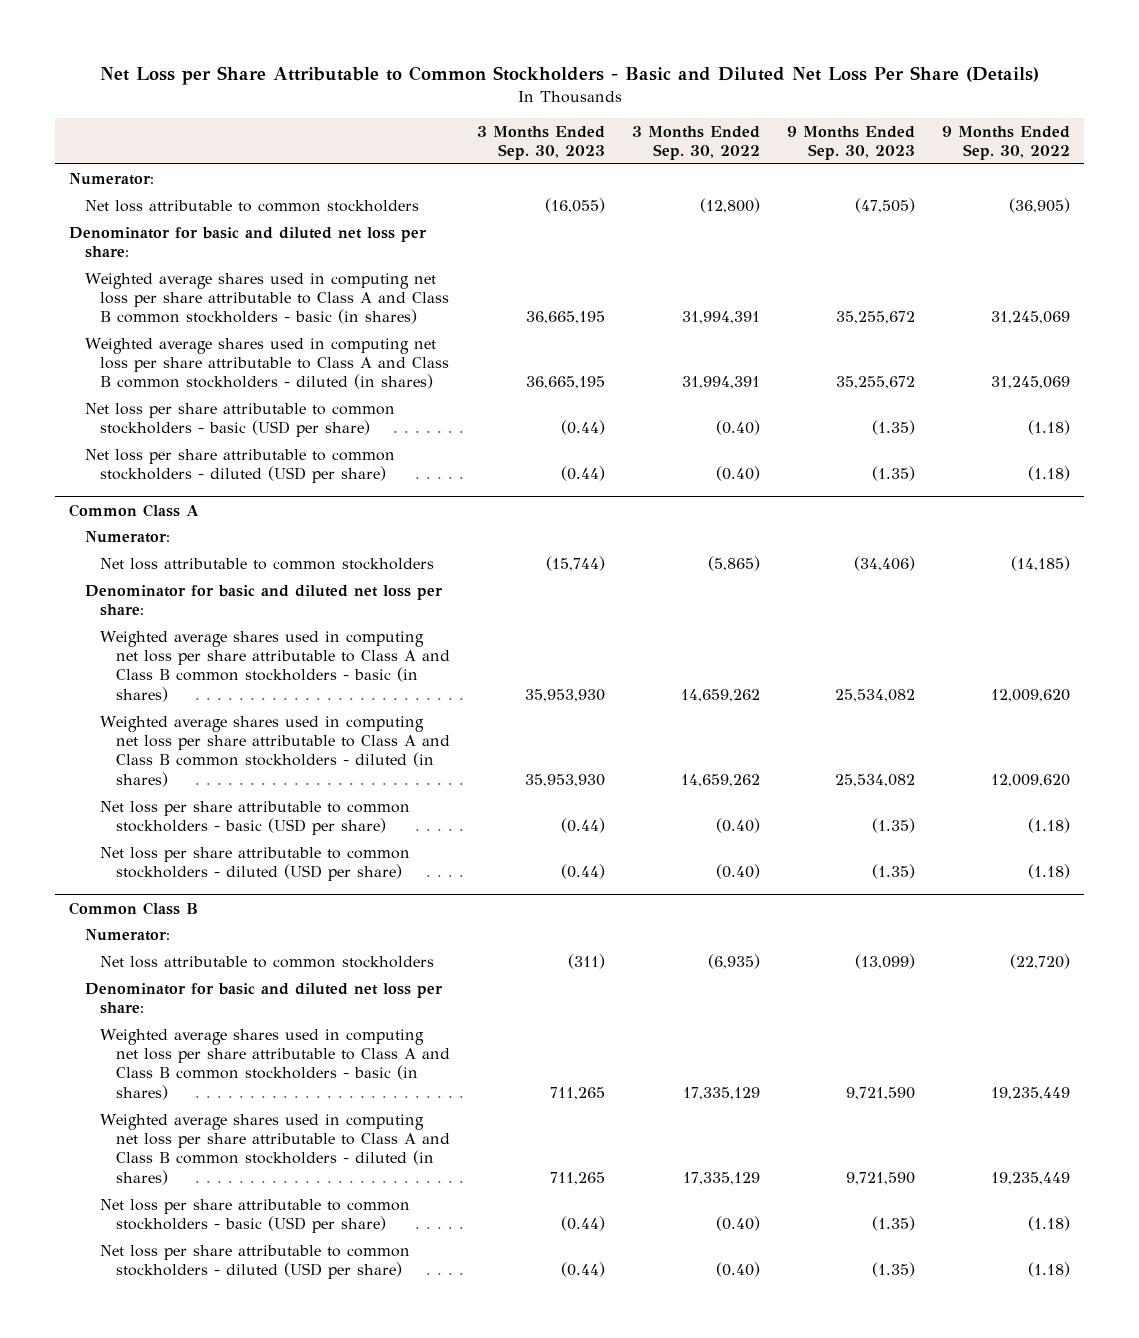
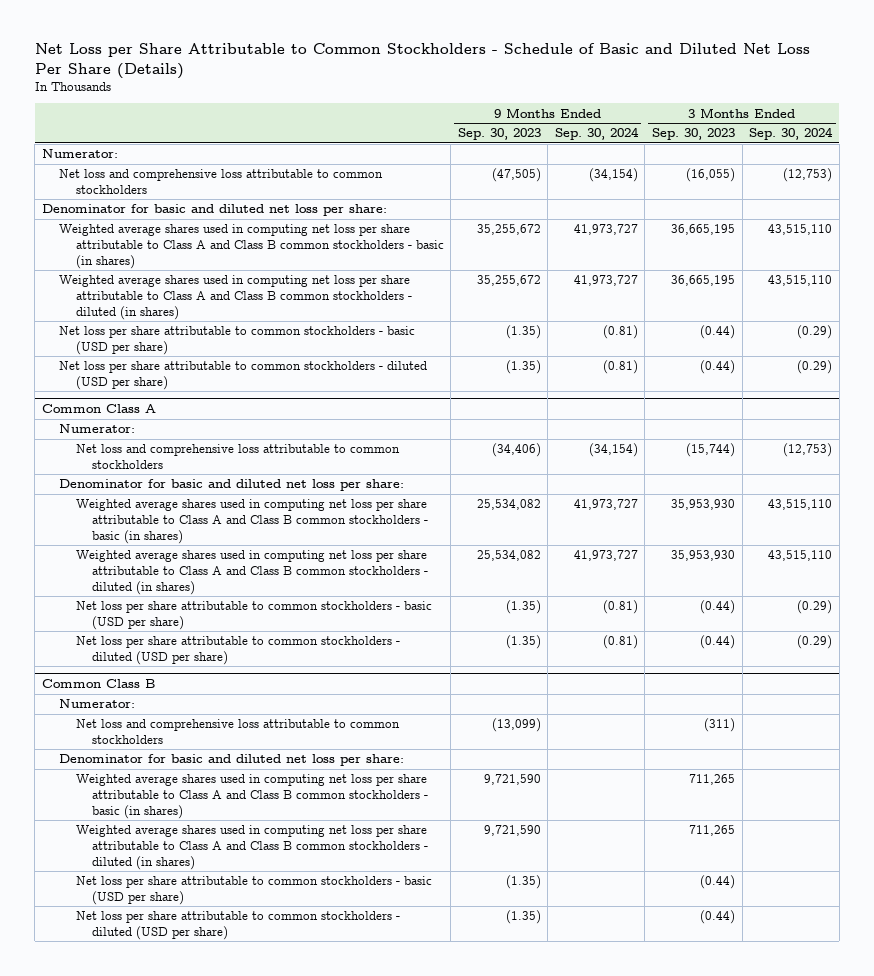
- Net Loss per Share Attributable to Common Stockholders - Basic and Diluted Net Loss Per Share (Details)
+ Net Loss per Share Attributable to Common Stockholders - Schedule of Basic and Diluted Net Loss Per Share (Details)
- | 3 Months Ended Sep. 30, 2023 | 3 Months Ended Sep. 30, 2022 | 9 Months Ended Sep. 30, 2023 | 9 Months Ended Sep. 30, 2022
+ | 9 Months Ended Sep. 30, 2023 | 9 Months Ended Sep. 30, 2024 | 3 Months Ended Sep. 30, 2023 | 3 Months Ended Sep. 30, 2024
- Net loss attributable to common stockholders | (16,055) | (12,800) | (47,505) | (36,905)
+ Net loss and comprehensive loss attributable to common stockholders | (47,505) | (34,154) | (16,055) | (12,753)
@ Common Class A
- Net loss attributable to common stockholders | (15,744) | (5,865) | (34,406) | (14,185)
+ Net loss and comprehensive loss attributable to common stockholders | (34,406) | (34,154) | (15,744) | (12,753)
@ Common Class B
- Net loss attributable to common stockholders | (311) | (6,935) | (13,099) | (22,720)
+ Net loss and comprehensive loss attributable to common stockholders | (13,099) | | (311) |

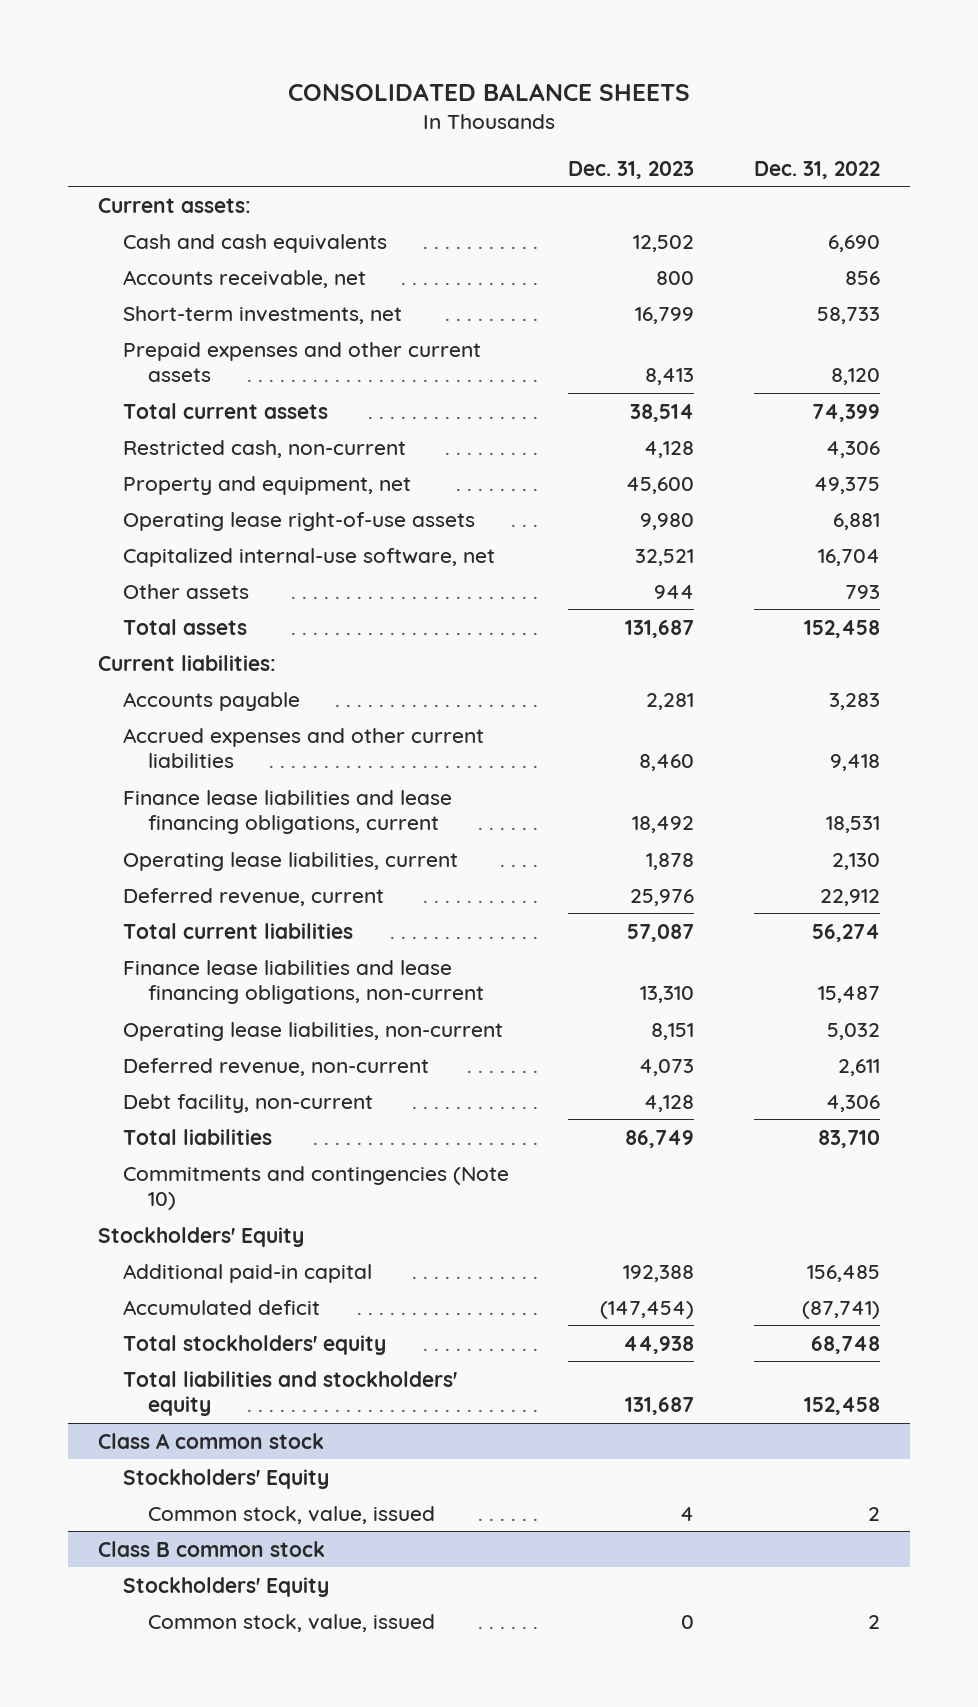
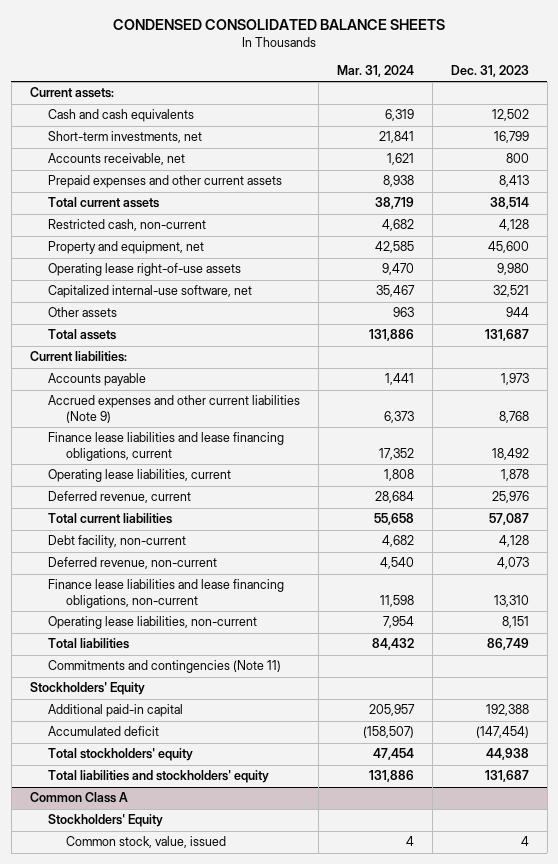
- CONSOLIDATED BALANCE SHEETS
+ CONDENSED CONSOLIDATED BALANCE SHEETS
- | Dec. 31, 2023 | Dec. 31, 2022
+ | Mar. 31, 2024 | Dec. 31, 2023
moved down: Accounts receivable, net | 1,621 | 800
- Accounts payable | 2,281 | 3,283
- Accrued expenses and other current liabilities | 8,460 | 9,418
+ Accounts payable | 1,441 | 1,973
+ Accrued expenses and other current liabilities (Note 9) | 6,373 | 8,768
moved up: Debt facility, non-current | 4,682 | 4,128
moved up: Deferred revenue, non-current | 4,540 | 4,073
- Commitments and contingencies (Note 10)
+ Commitments and contingencies (Note 11)
- Class A common stock
+ Common Class A
- Class B common stock
- Stockholders' Equity
- Common stock, value, issued | 0 | 2

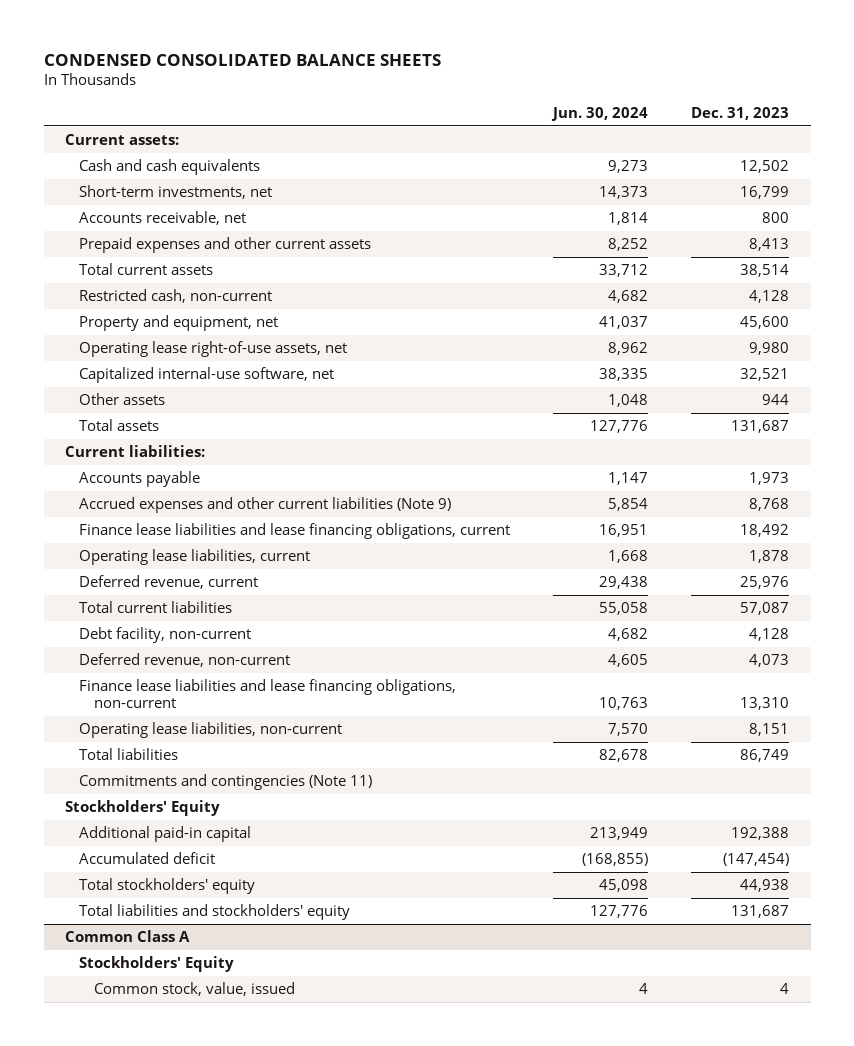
- | Mar. 31, 2024 | Dec. 31, 2023
+ | Jun. 30, 2024 | Dec. 31, 2023
- Operating lease right-of-use assets | 9,470 | 9,980
+ Operating lease right-of-use assets, net | 8,962 | 9,980

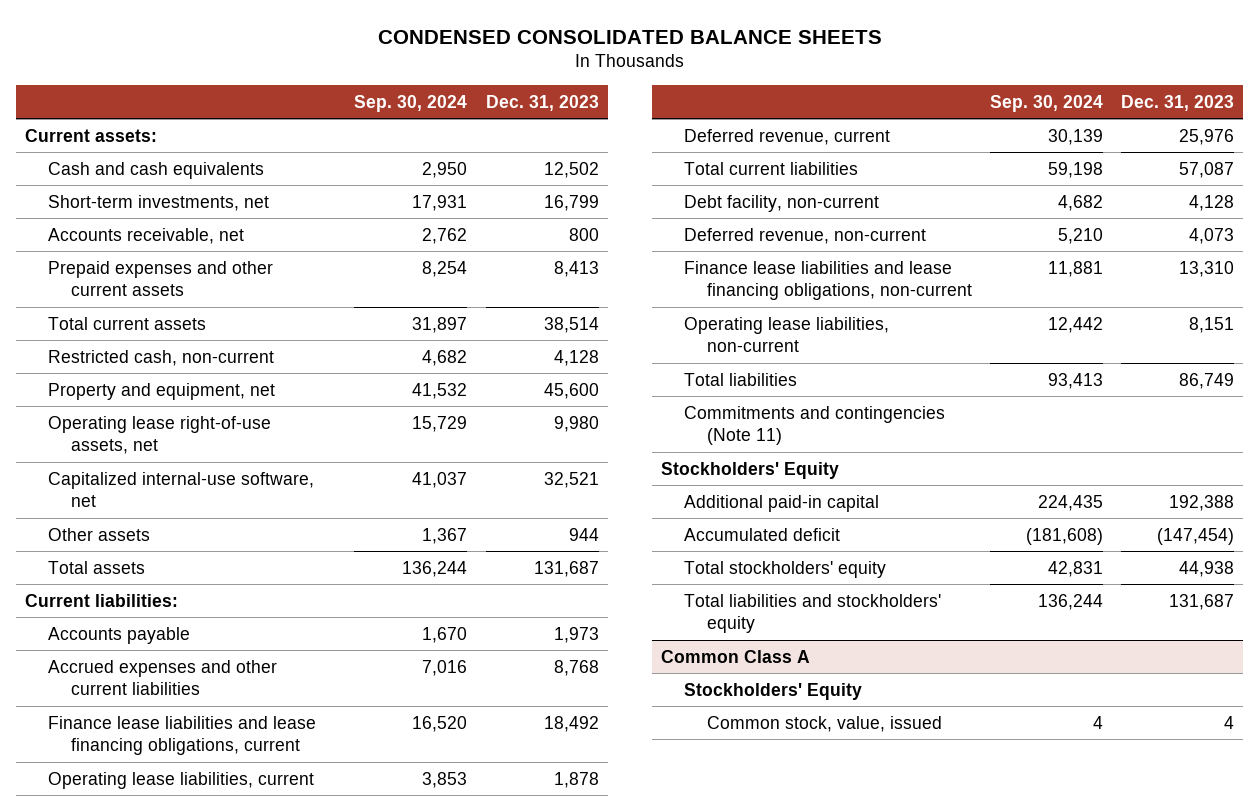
- | Jun. 30, 2024 | Dec. 31, 2023
+ | Sep. 30, 2024 | Dec. 31, 2023
- Accrued expenses and other current liabilities (Note 9) | 5,854 | 8,768
+ Accrued expenses and other current liabilities | 7,016 | 8,768

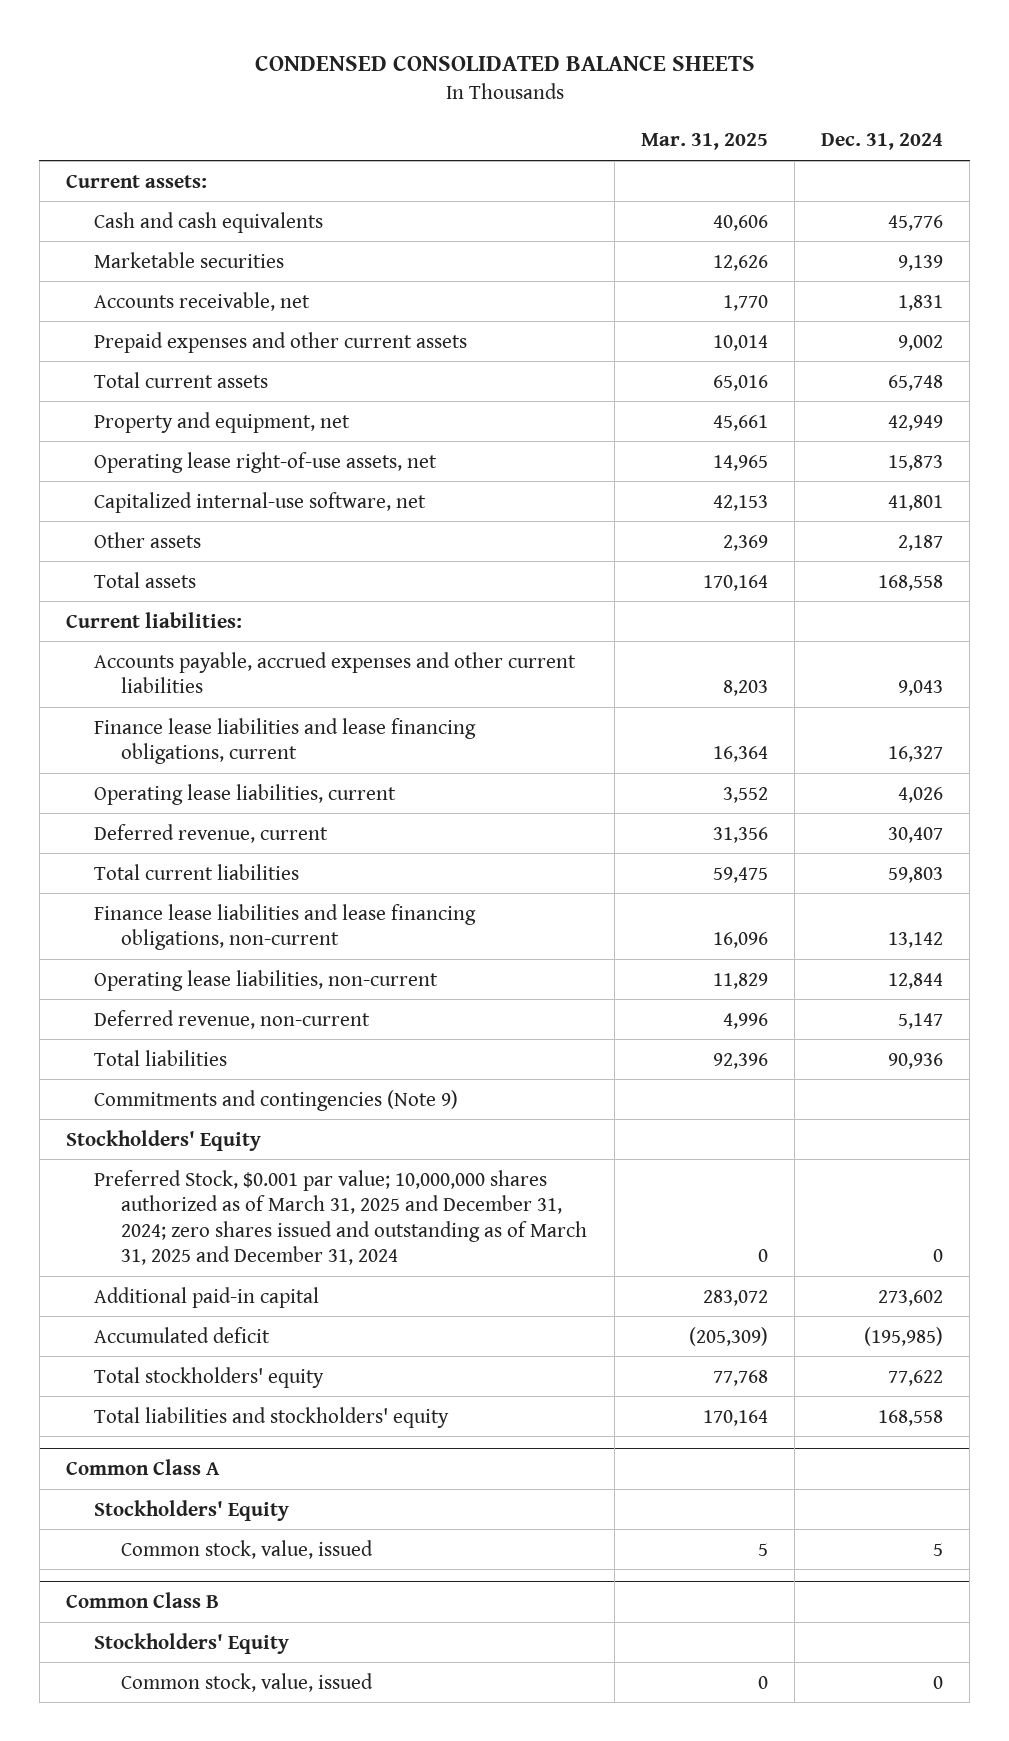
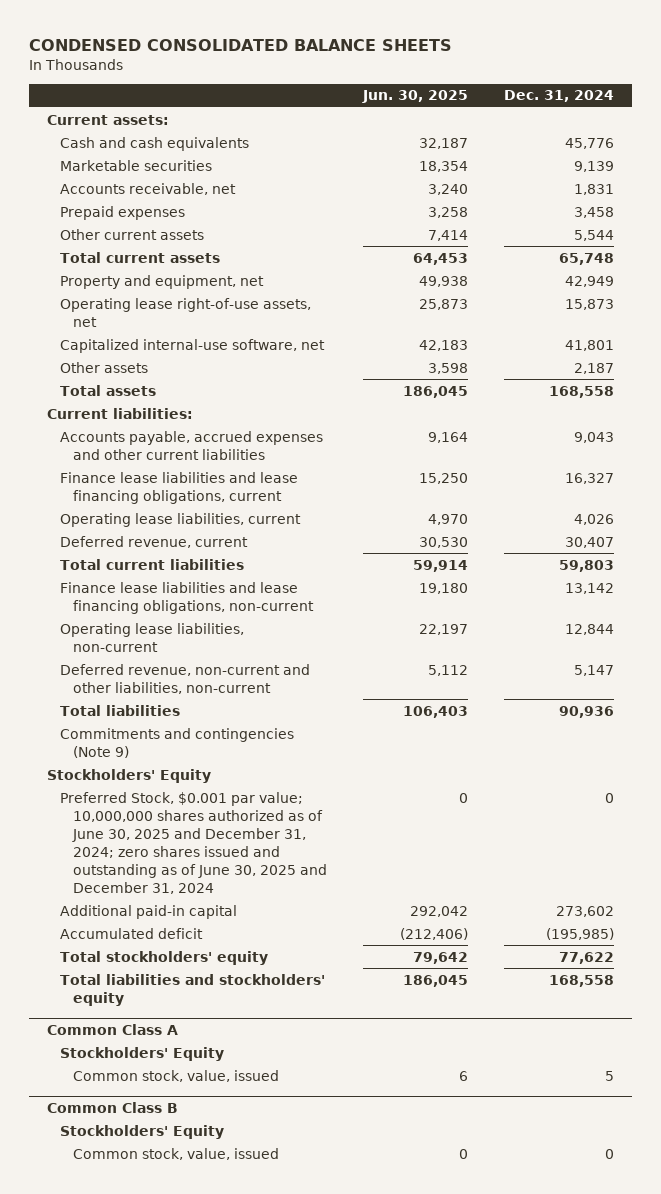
- | Mar. 31, 2025 | Dec. 31, 2024
+ | Jun. 30, 2025 | Dec. 31, 2024
- Prepaid expenses and other current assets | 10,014 | 9,002
+ Prepaid expenses | 3,258 | 3,458
+ Other current assets | 7,414 | 5,544
- Deferred revenue, non-current | 4,996 | 5,147
+ Deferred revenue, non-current and other liabilities, non-current | 5,112 | 5,147
- Preferred Stock, $0.001 par value; 10,000,000 shares authorized as of March 31, 2025 and December 31, 2024; zero shares issued and outstanding as of March 31, 2025 and December 31, 2024 | 0 | 0
+ Preferred Stock, $0.001 par value; 10,000,000 shares authorized as of June 30, 2025 and December 31, 2024; zero shares issued and outstanding as of June 30, 2025 and December 31, 2024 | 0 | 0

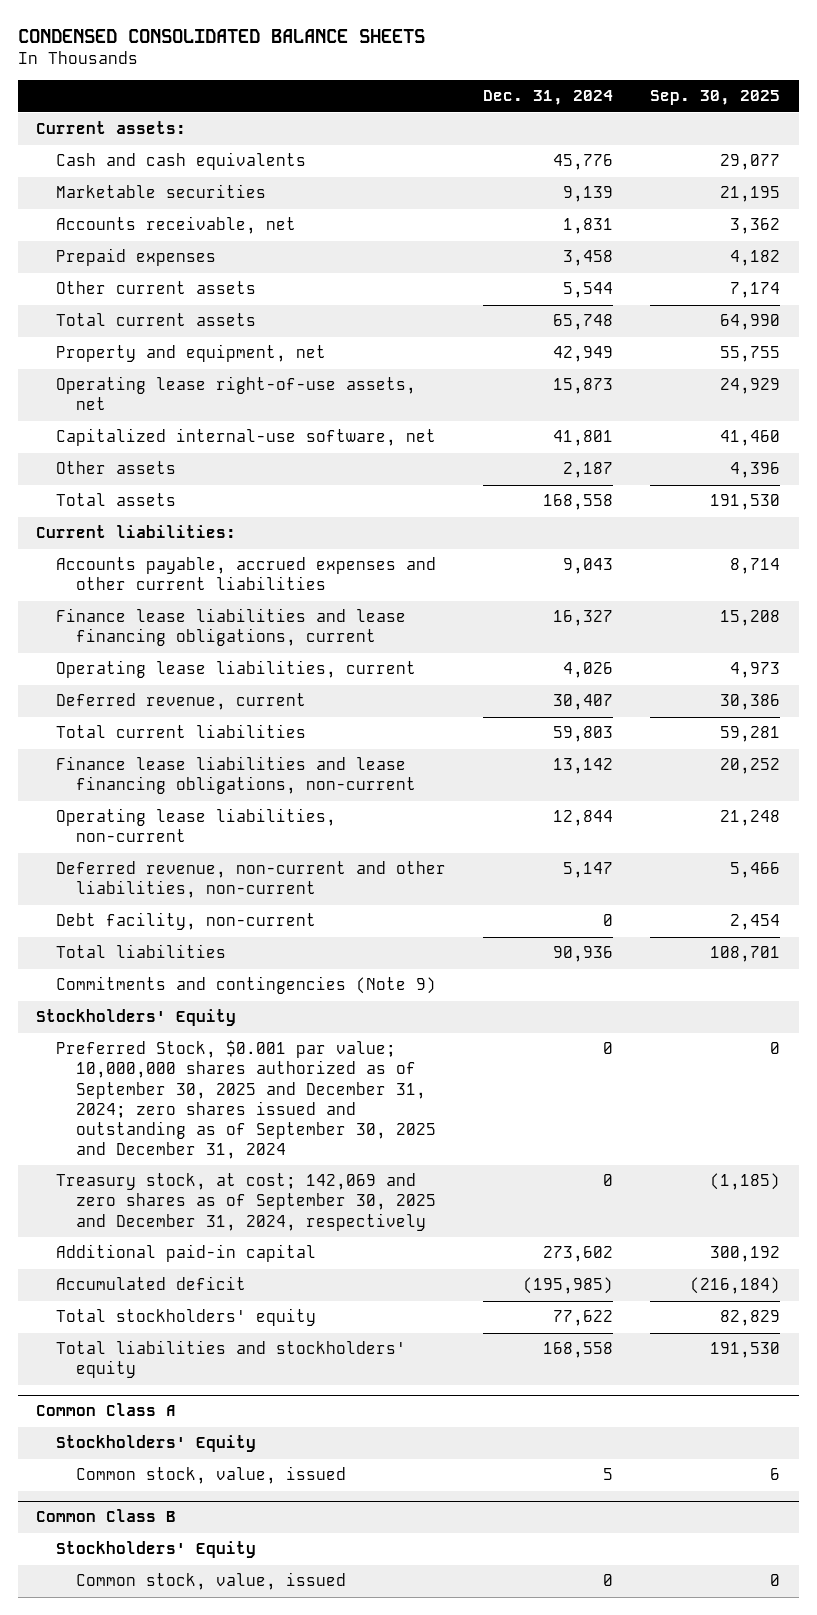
- | Jun. 30, 2025 | Dec. 31, 2024
+ | Dec. 31, 2024 | Sep. 30, 2025
+ Debt facility, non-current | 0 | 2,454
- Preferred Stock, $0.001 par value; 10,000,000 shares authorized as of June 30, 2025 and December 31, 2024; zero shares issued and outstanding as of June 30, 2025 and December 31, 2024 | 0 | 0
+ Preferred Stock, $0.001 par value; 10,000,000 shares authorized as of September 30, 2025 and December 31, 2024; zero shares issued and outstanding as of September 30, 2025 and December 31, 2024 | 0 | 0
+ Treasury stock, at cost; 142,069 and zero shares as of September 30, 2025 and December 31, 2024, respectively | 0 | (1,185)

